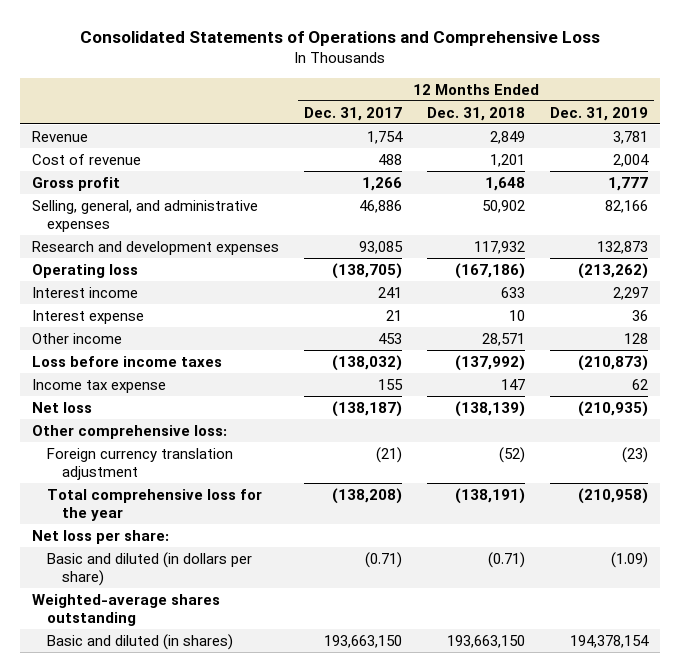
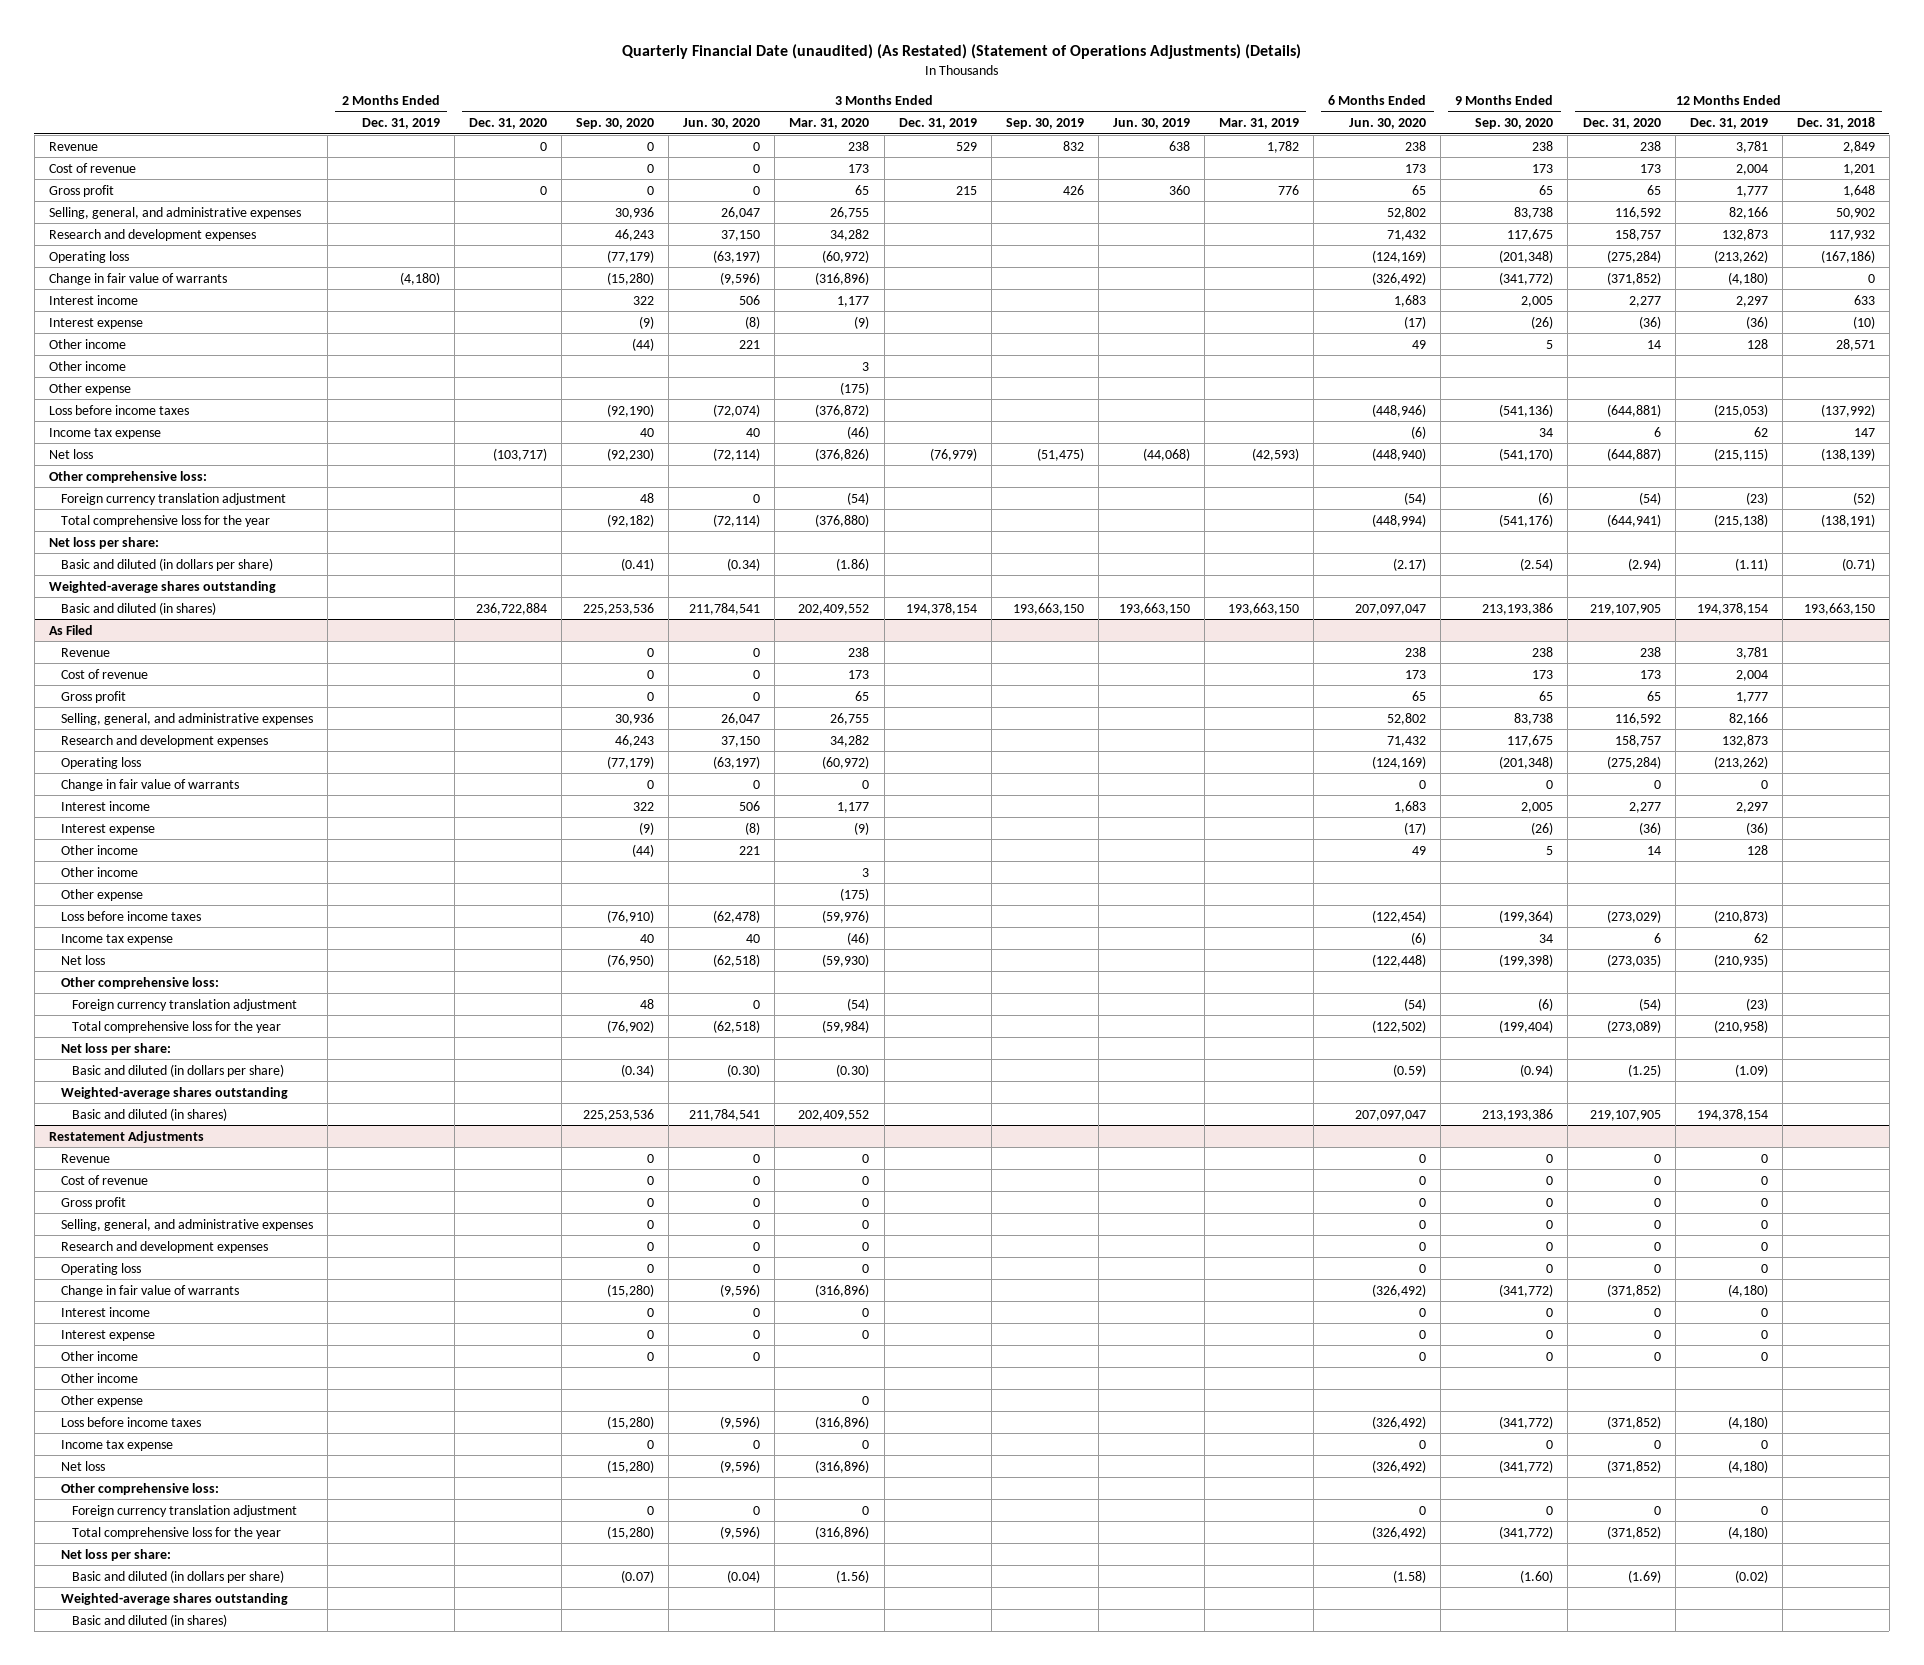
- Consolidated Statements of Operations and Comprehensive Loss
+ Quarterly Financial Date (unaudited) (As Restated) (Statement of Operations Adjustments) (Details)
- | 12 Months Ended Dec. 31, 2017 | 12 Months Ended Dec. 31, 2018 | 12 Months Ended Dec. 31, 2019
+ | 2 Months Ended Dec. 31, 2019 | 3 Months Ended Dec. 31, 2020 | 3 Months Ended Sep. 30, 2020 | 3 Months Ended Jun. 30, 2020 | 3 Months Ended Mar. 31, 2020 | 3 Months Ended Dec. 31, 2019 | 3 Months Ended Sep. 30, 2019 | 3 Months Ended Jun. 30, 2019 | 3 Months Ended Mar. 31, 2019 | 6 Months Ended Jun. 30, 2020 | 9 Months Ended Sep. 30, 2020 | 12 Months Ended Dec. 31, 2020 | 12 Months Ended Dec. 31, 2019 | 12 Months Ended Dec. 31, 2018
+ Change in fair value of warrants | (4,180) | | (15,280) | (9,596) | (316,896) | | | | | (326,492) | (341,772) | (371,852) | (4,180) | 0
- Interest expense | 21 | 10 | 36
+ Interest expense | | | (9) | (8) | (9) | | | | | (17) | (26) | (36) | (36) | (10)
- Loss before income taxes | (138,032) | (137,992) | (210,873)
+ Other income | | | | | 3 | | | | | | | | |
+ Other expense | | | | | (175) | | | | | | | | |
+ Loss before income taxes | | | (92,190) | (72,074) | (376,872) | | | | | (448,946) | (541,136) | (644,881) | (215,053) | (137,992)
- Net loss | (138,187) | (138,139) | (210,935)
+ Net loss | | (103,717) | (92,230) | (72,114) | (376,826) | (76,979) | (51,475) | (44,068) | (42,593) | (448,940) | (541,170) | (644,887) | (215,115) | (138,139)
- Total comprehensive loss for the year | (138,208) | (138,191) | (210,958)
+ Total comprehensive loss for the year | | | (92,182) | (72,114) | (376,880) | | | | | (448,994) | (541,176) | (644,941) | (215,138) | (138,191)
- Basic and diluted (in dollars per share) | (0.71) | (0.71) | (1.09)
+ Basic and diluted (in dollars per share) | | | (0.41) | (0.34) | (1.86) | | | | | (2.17) | (2.54) | (2.94) | (1.11) | (0.71)
+ As Filed
+ Revenue | | | 0 | 0 | 238 | | | | | 238 | 238 | 238 | 3,781 |
+ Cost of revenue | | | 0 | 0 | 173 | | | | | 173 | 173 | 173 | 2,004 |
+ Gross profit | | | 0 | 0 | 65 | | | | | 65 | 65 | 65 | 1,777 |
+ Selling, general, and administrative expenses | | | 30,936 | 26,047 | 26,755 | | | | | 52,802 | 83,738 | 116,592 | 82,166 |
+ Research and development expenses | | | 46,243 | 37,150 | 34,282 | | | | | 71,432 | 117,675 | 158,757 | 132,873 |
+ Operating loss | | | (77,179) | (63,197) | (60,972) | | | | | (124,169) | (201,348) | (275,284) | (213,262) |
+ Change in fair value of warrants | | | 0 | 0 | 0 | | | | | 0 | 0 | 0 | 0 |
+ Interest income | | | 322 | 506 | 1,177 | | | | | 1,683 | 2,005 | 2,277 | 2,297 |
+ Interest expense | | | (9) | (8) | (9) | | | | | (17) | (26) | (36) | (36) |
+ Other income | | | (44) | 221 | | | | | | 49 | 5 | 14 | 128 |
+ Other income | | | | | 3 | | | | | | | | |
+ Other expense | | | | | (175) | | | | | | | | |
+ Loss before income taxes | | | (76,910) | (62,478) | (59,976) | | | | | (122,454) | (199,364) | (273,029) | (210,873) |
+ Income tax expense | | | 40 | 40 | (46) | | | | | (6) | 34 | 6 | 62 |
+ Net loss | | | (76,950) | (62,518) | (59,930) | | | | | (122,448) | (199,398) | (273,035) | (210,935) |
+ Other comprehensive loss:
+ Foreign currency translation adjustment | | | 48 | 0 | (54) | | | | | (54) | (6) | (54) | (23) |
+ Total comprehensive loss for the year | | | (76,902) | (62,518) | (59,984) | | | | | (122,502) | (199,404) | (273,089) | (210,958) |
+ Net loss per share:
+ Basic and diluted (in dollars per share) | | | (0.34) | (0.30) | (0.30) | | | | | (0.59) | (0.94) | (1.25) | (1.09) |
+ Weighted-average shares outstanding
+ Basic and diluted (in shares) | | | 225,253,536 | 211,784,541 | 202,409,552 | | | | | 207,097,047 | 213,193,386 | 219,107,905 | 194,378,154 |
+ Restatement Adjustments
+ Revenue | | | 0 | 0 | 0 | | | | | 0 | 0 | 0 | 0 |
+ Cost of revenue | | | 0 | 0 | 0 | | | | | 0 | 0 | 0 | 0 |
+ Gross profit | | | 0 | 0 | 0 | | | | | 0 | 0 | 0 | 0 |
+ Selling, general, and administrative expenses | | | 0 | 0 | 0 | | | | | 0 | 0 | 0 | 0 |
+ Research and development expenses | | | 0 | 0 | 0 | | | | | 0 | 0 | 0 | 0 |
+ Operating loss | | | 0 | 0 | 0 | | | | | 0 | 0 | 0 | 0 |
+ Change in fair value of warrants | | | (15,280) | (9,596) | (316,896) | | | | | (326,492) | (341,772) | (371,852) | (4,180) |
+ Interest income | | | 0 | 0 | 0 | | | | | 0 | 0 | 0 | 0 |
+ Interest expense | | | 0 | 0 | 0 | | | | | 0 | 0 | 0 | 0 |
+ Other income | | | 0 | 0 | | | | | | 0 | 0 | 0 | 0 |
+ Other income
+ Other expense | | | | | 0 | | | | | | | | |
+ Loss before income taxes | | | (15,280) | (9,596) | (316,896) | | | | | (326,492) | (341,772) | (371,852) | (4,180) |
+ Income tax expense | | | 0 | 0 | 0 | | | | | 0 | 0 | 0 | 0 |
+ Net loss | | | (15,280) | (9,596) | (316,896) | | | | | (326,492) | (341,772) | (371,852) | (4,180) |
+ Other comprehensive loss:
+ Foreign currency translation adjustment | | | 0 | 0 | 0 | | | | | 0 | 0 | 0 | 0 |
+ Total comprehensive loss for the year | | | (15,280) | (9,596) | (316,896) | | | | | (326,492) | (341,772) | (371,852) | (4,180) |
+ Net loss per share:
+ Basic and diluted (in dollars per share) | | | (0.07) | (0.04) | (1.56) | | | | | (1.58) | (1.60) | (1.69) | (0.02) |
+ Weighted-average shares outstanding
+ Basic and diluted (in shares)

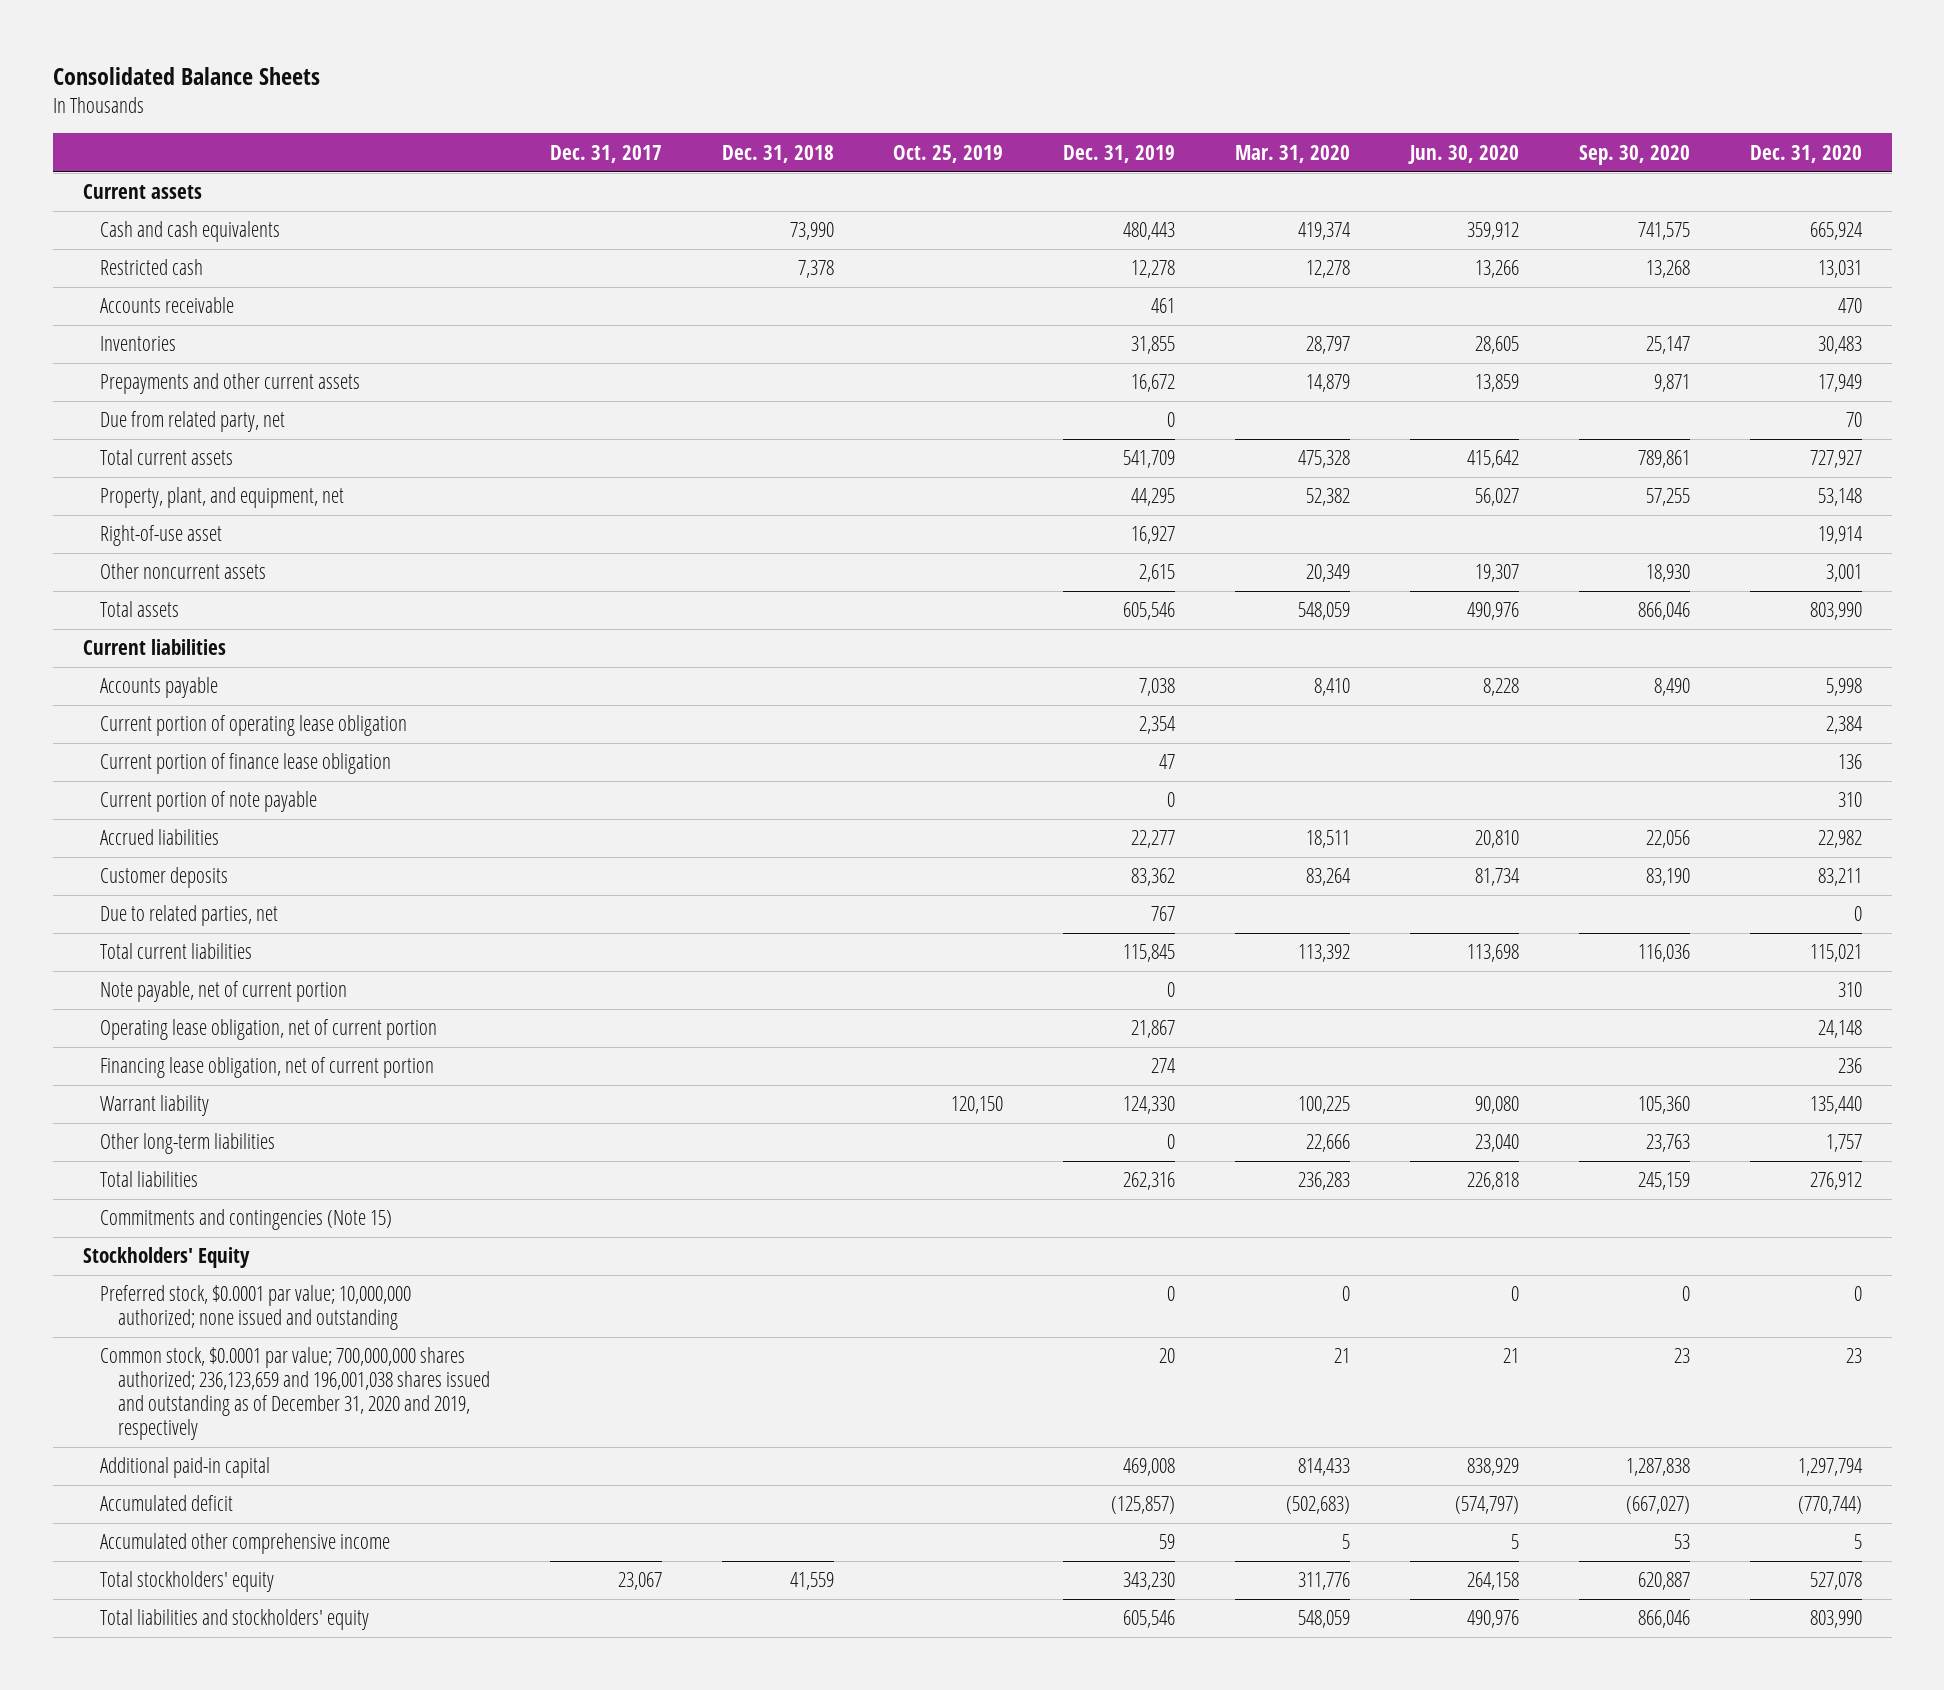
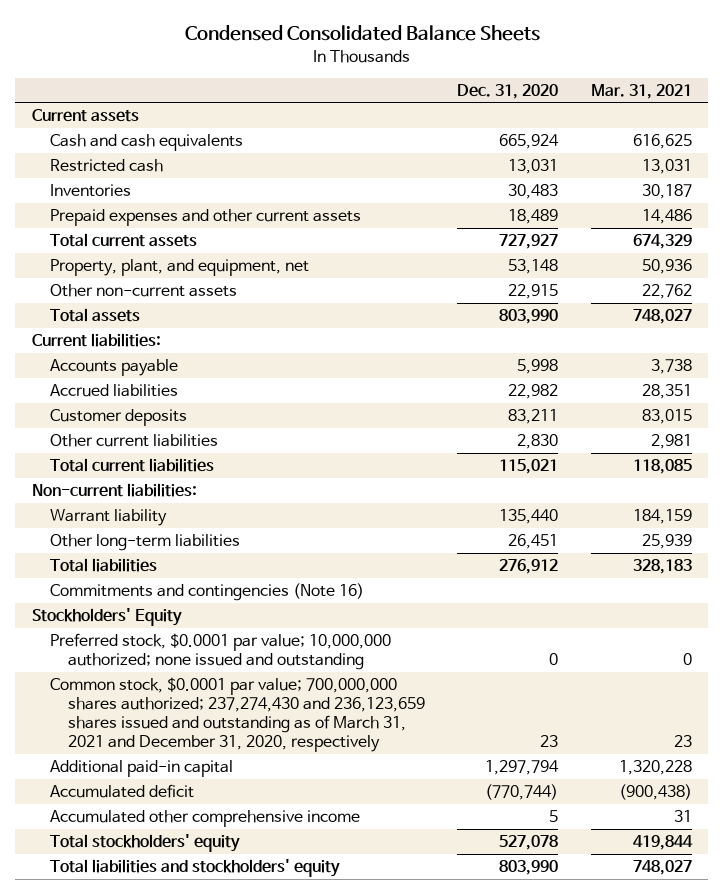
- Consolidated Balance Sheets
+ Condensed Consolidated Balance Sheets
- | Dec. 31, 2017 | Dec. 31, 2018 | Oct. 25, 2019 | Dec. 31, 2019 | Mar. 31, 2020 | Jun. 30, 2020 | Sep. 30, 2020 | Dec. 31, 2020
+ | Dec. 31, 2020 | Mar. 31, 2021
- Accounts receivable | | | | 461 | | | | 470
- Prepayments and other current assets | | | | 16,672 | 14,879 | 13,859 | 9,871 | 17,949
- Due from related party, net | | | | 0 | | | | 70
+ Prepaid expenses and other current assets | 18,489 | 14,486
- Right-of-use asset | | | | 16,927 | | | | 19,914
- Other noncurrent assets | | | | 2,615 | 20,349 | 19,307 | 18,930 | 3,001
+ Other non-current assets | 22,915 | 22,762
- Current liabilities
+ Current liabilities:
- Current portion of operating lease obligation | | | | 2,354 | | | | 2,384
- Current portion of finance lease obligation | | | | 47 | | | | 136
- Current portion of note payable | | | | 0 | | | | 310
- Due to related parties, net | | | | 767 | | | | 0
+ Other current liabilities | 2,830 | 2,981
- Note payable, net of current portion | | | | 0 | | | | 310
- Operating lease obligation, net of current portion | | | | 21,867 | | | | 24,148
- Financing lease obligation, net of current portion | | | | 274 | | | | 236
+ Non-current liabilities:
- Other long-term liabilities | | | | 0 | 22,666 | 23,040 | 23,763 | 1,757
+ Other long-term liabilities | 26,451 | 25,939
- Commitments and contingencies (Note 15)
+ Commitments and contingencies (Note 16)
- Common stock, $0.0001 par value; 700,000,000 shares authorized; 236,123,659 and 196,001,038 shares issued and outstanding as of December 31, 2020 and 2019, respectively | | | | 20 | 21 | 21 | 23 | 23
+ Common stock, $0.0001 par value; 700,000,000 shares authorized; 237,274,430 and 236,123,659 shares issued and outstanding as of March 31, 2021 and December 31, 2020, respectively | 23 | 23

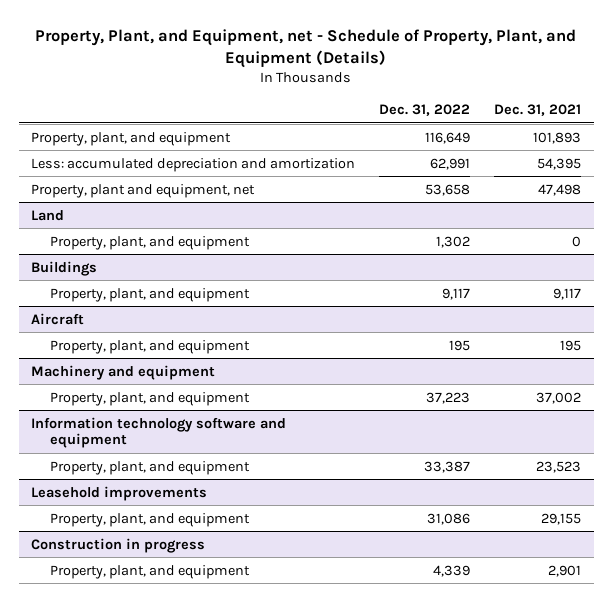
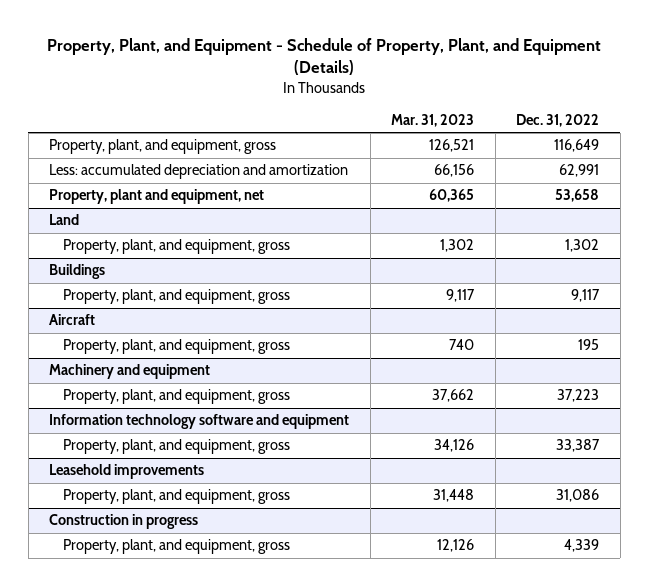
- Property, Plant, and Equipment, net - Schedule of Property, Plant, and Equipment (Details)
+ Property, Plant, and Equipment - Schedule of Property, Plant, and Equipment (Details)
- | Dec. 31, 2022 | Dec. 31, 2021
+ | Mar. 31, 2023 | Dec. 31, 2022
- Property, plant, and equipment | 116,649 | 101,893
+ Property, plant, and equipment, gross | 126,521 | 116,649
@ Land
- Property, plant, and equipment | 1,302 | 0
+ Property, plant, and equipment, gross | 1,302 | 1,302
@ Buildings
- Property, plant, and equipment | 9,117 | 9,117
+ Property, plant, and equipment, gross | 9,117 | 9,117
@ Aircraft
- Property, plant, and equipment | 195 | 195
+ Property, plant, and equipment, gross | 740 | 195
@ Machinery and equipment
- Property, plant, and equipment | 37,223 | 37,002
+ Property, plant, and equipment, gross | 37,662 | 37,223
@ Information technology software and equipment
- Property, plant, and equipment | 33,387 | 23,523
+ Property, plant, and equipment, gross | 34,126 | 33,387
@ Leasehold improvements
- Property, plant, and equipment | 31,086 | 29,155
+ Property, plant, and equipment, gross | 31,448 | 31,086
@ Construction in progress
- Property, plant, and equipment | 4,339 | 2,901
+ Property, plant, and equipment, gross | 12,126 | 4,339

